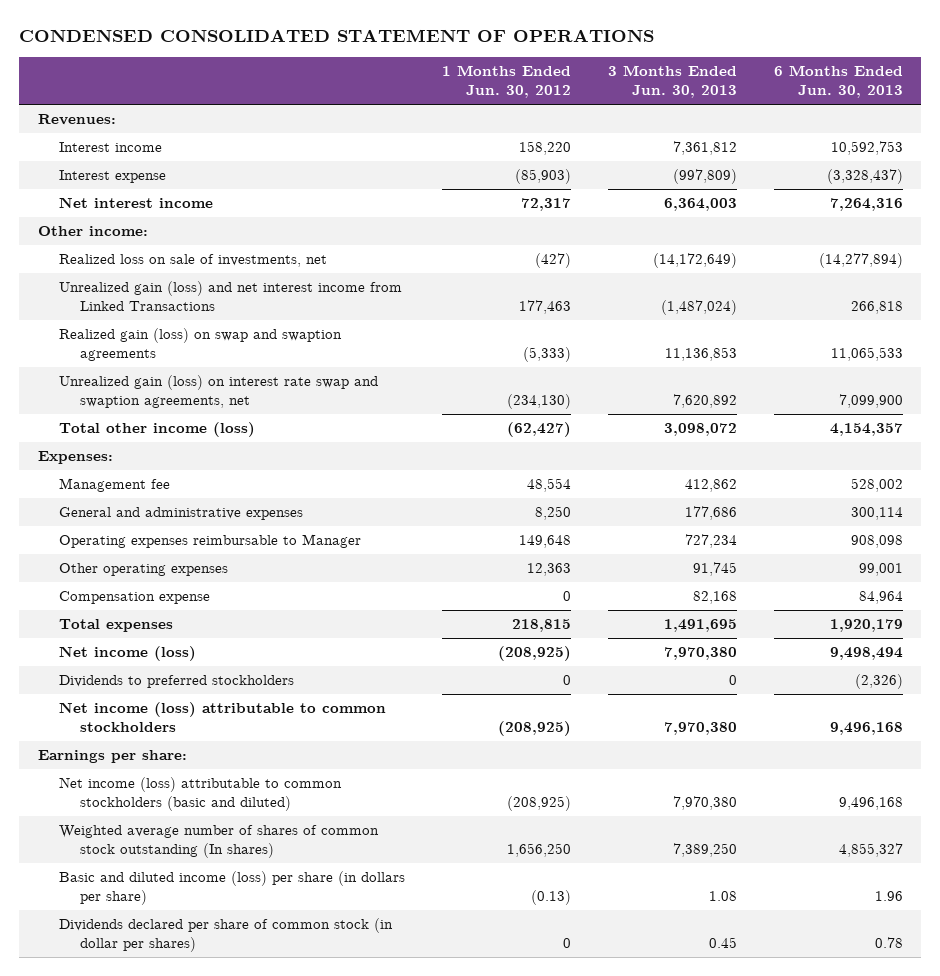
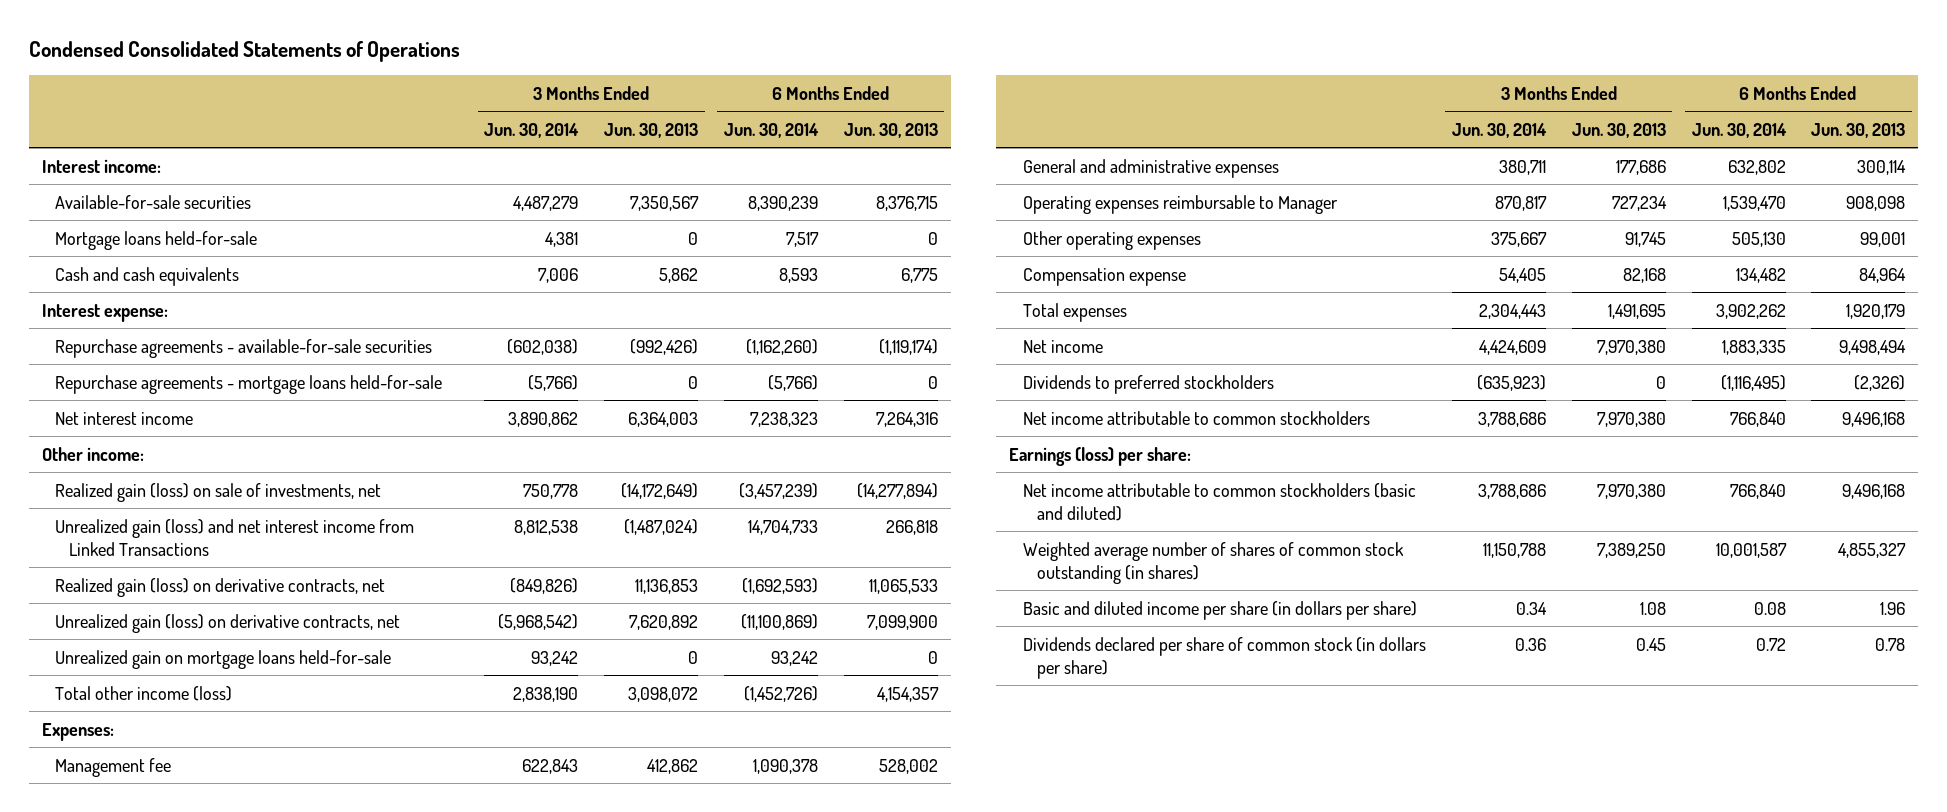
- CONDENSED CONSOLIDATED STATEMENT OF OPERATIONS
+ Condensed Consolidated Statements of Operations
- | 1 Months Ended Jun. 30, 2012 | 3 Months Ended Jun. 30, 2013 | 6 Months Ended Jun. 30, 2013
+ | 3 Months Ended Jun. 30, 2014 | 3 Months Ended Jun. 30, 2013 | 6 Months Ended Jun. 30, 2014 | 6 Months Ended Jun. 30, 2013
- Revenues:
- Interest income | 158,220 | 7,361,812 | 10,592,753
- Interest expense | (85,903) | (997,809) | (3,328,437)
+ Interest income:
+ Available-for-sale securities | 4,487,279 | 7,350,567 | 8,390,239 | 8,376,715
+ Mortgage loans held-for-sale | 4,381 | 0 | 7,517 | 0
+ Cash and cash equivalents | 7,006 | 5,862 | 8,593 | 6,775
+ Interest expense:
+ Repurchase agreements - available-for-sale securities | (602,038) | (992,426) | (1,162,260) | (1,119,174)
+ Repurchase agreements - mortgage loans held-for-sale | (5,766) | 0 | (5,766) | 0
- Realized loss on sale of investments, net | (427) | (14,172,649) | (14,277,894)
+ Realized gain (loss) on sale of investments, net | 750,778 | (14,172,649) | (3,457,239) | (14,277,894)
- Realized gain (loss) on swap and swaption agreements | (5,333) | 11,136,853 | 11,065,533
- Unrealized gain (loss) on interest rate swap and swaption agreements, net | (234,130) | 7,620,892 | 7,099,900
+ Realized gain (loss) on derivative contracts, net | (849,826) | 11,136,853 | (1,692,593) | 11,065,533
+ Unrealized gain (loss) on derivative contracts, net | (5,968,542) | 7,620,892 | (11,100,869) | 7,099,900
+ Unrealized gain on mortgage loans held-for-sale | 93,242 | 0 | 93,242 | 0
- Net income (loss) | (208,925) | 7,970,380 | 9,498,494
+ Net income | 4,424,609 | 7,970,380 | 1,883,335 | 9,498,494
- Net income (loss) attributable to common stockholders | (208,925) | 7,970,380 | 9,496,168
- Earnings per share:
- Net income (loss) attributable to common stockholders (basic and diluted) | (208,925) | 7,970,380 | 9,496,168
- Weighted average number of shares of common stock outstanding (In shares) | 1,656,250 | 7,389,250 | 4,855,327
- Basic and diluted income (loss) per share (in dollars per share) | (0.13) | 1.08 | 1.96
- Dividends declared per share of common stock (in dollar per shares) | 0 | 0.45 | 0.78
+ Net income attributable to common stockholders | 3,788,686 | 7,970,380 | 766,840 | 9,496,168
+ Earnings (loss) per share:
+ Net income attributable to common stockholders (basic and diluted) | 3,788,686 | 7,970,380 | 766,840 | 9,496,168
+ Weighted average number of shares of common stock outstanding (in shares) | 11,150,788 | 7,389,250 | 10,001,587 | 4,855,327
+ Basic and diluted income per share (in dollars per share) | 0.34 | 1.08 | 0.08 | 1.96
+ Dividends declared per share of common stock (in dollars per share) | 0.36 | 0.45 | 0.72 | 0.78

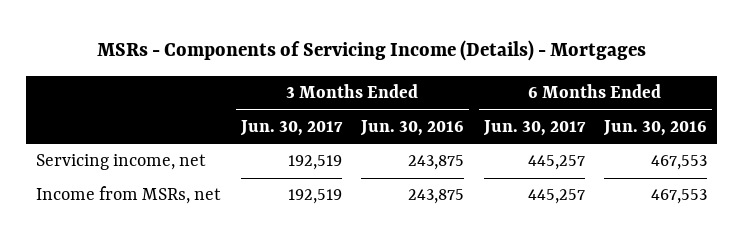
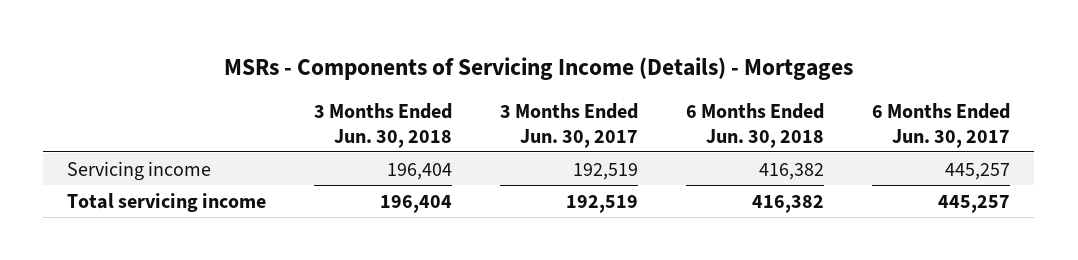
- | 3 Months Ended Jun. 30, 2017 | 3 Months Ended Jun. 30, 2016 | 6 Months Ended Jun. 30, 2017 | 6 Months Ended Jun. 30, 2016
+ | 3 Months Ended Jun. 30, 2018 | 3 Months Ended Jun. 30, 2017 | 6 Months Ended Jun. 30, 2018 | 6 Months Ended Jun. 30, 2017
- Servicing income, net | 192,519 | 243,875 | 445,257 | 467,553
- Income from MSRs, net | 192,519 | 243,875 | 445,257 | 467,553
+ Servicing income | 196,404 | 192,519 | 416,382 | 445,257
+ Total servicing income | 196,404 | 192,519 | 416,382 | 445,257

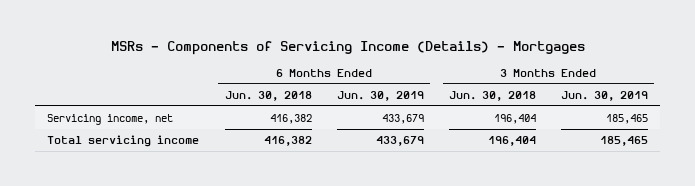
- | 3 Months Ended Jun. 30, 2018 | 3 Months Ended Jun. 30, 2017 | 6 Months Ended Jun. 30, 2018 | 6 Months Ended Jun. 30, 2017
+ | 6 Months Ended Jun. 30, 2018 | 6 Months Ended Jun. 30, 2019 | 3 Months Ended Jun. 30, 2018 | 3 Months Ended Jun. 30, 2019
- Servicing income | 196,404 | 192,519 | 416,382 | 445,257
+ Servicing income, net | 416,382 | 433,679 | 196,404 | 185,465

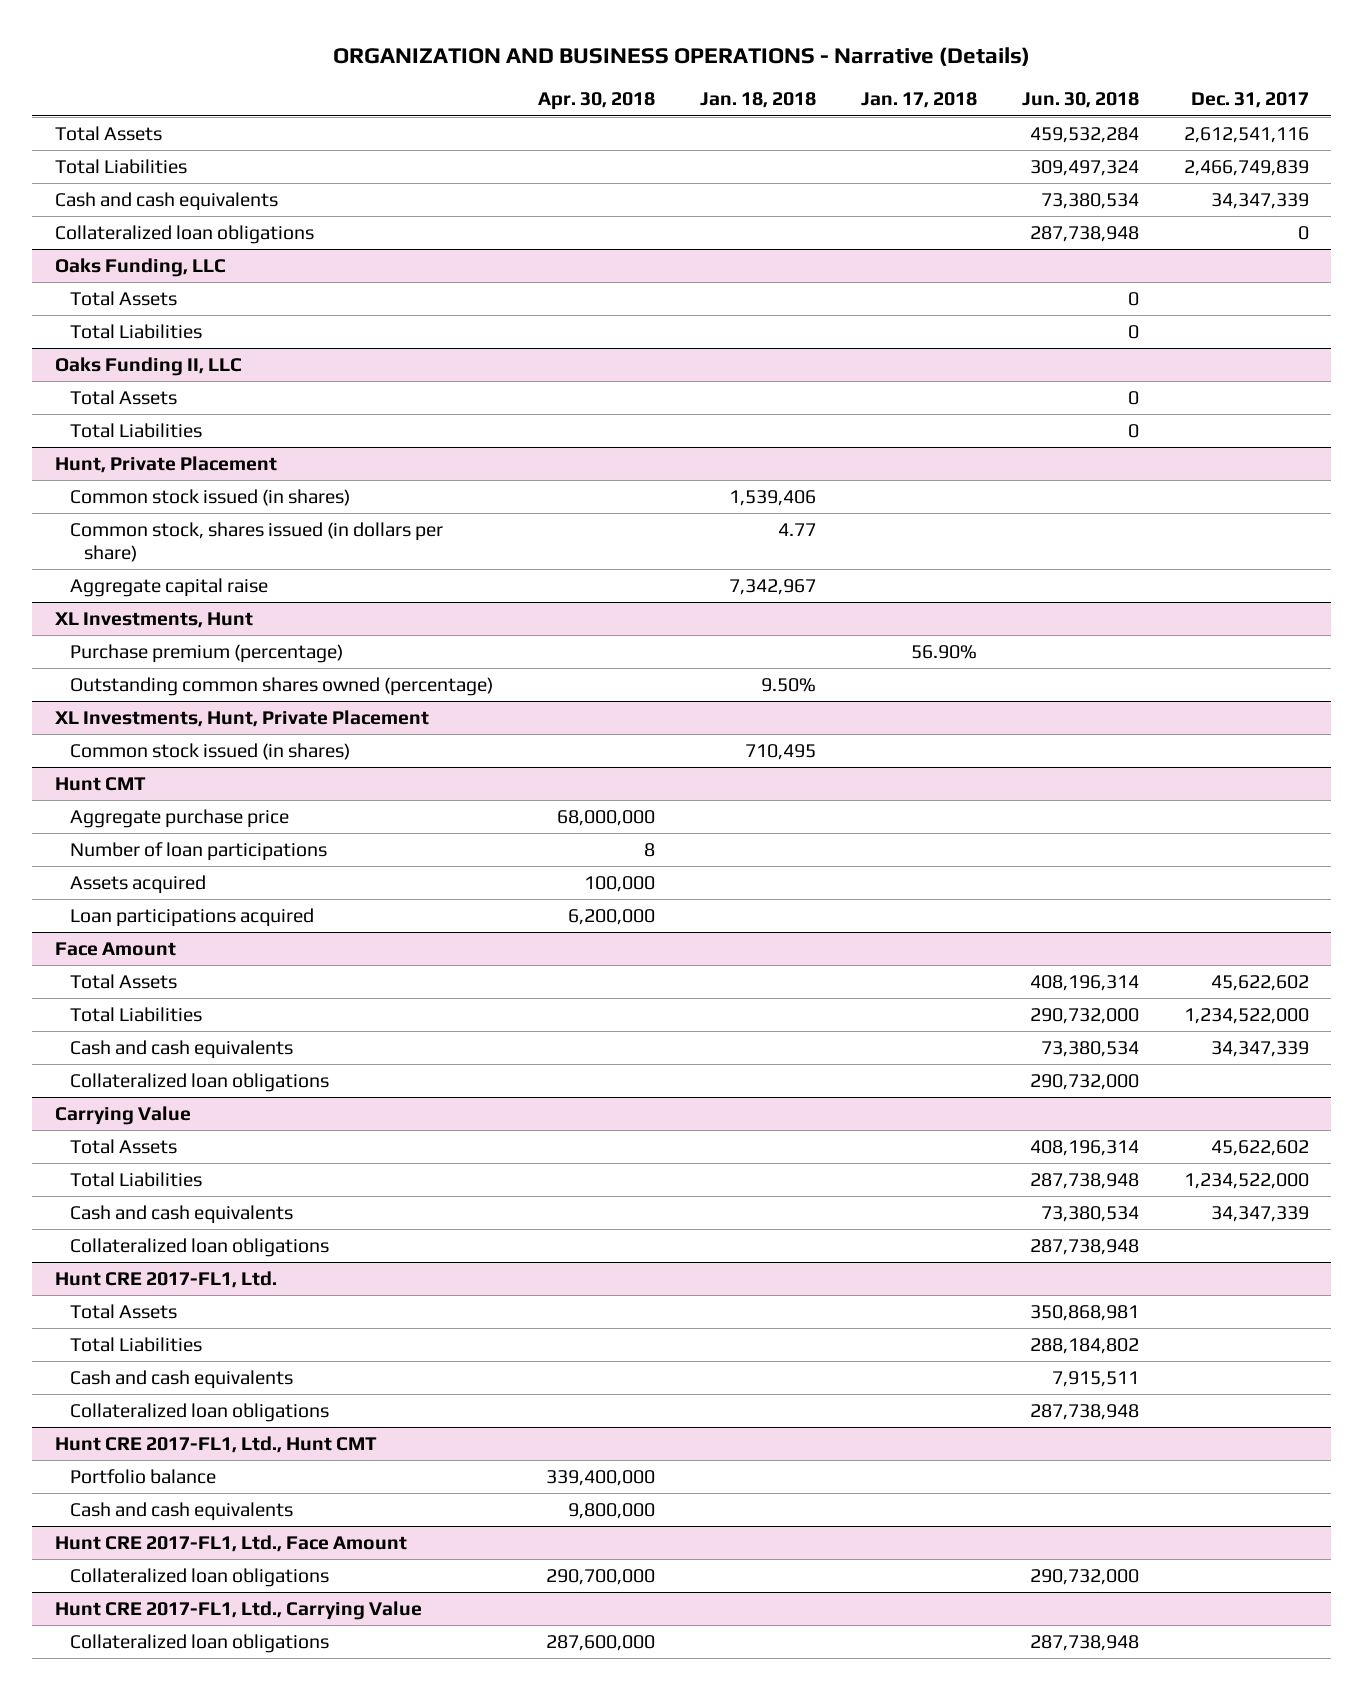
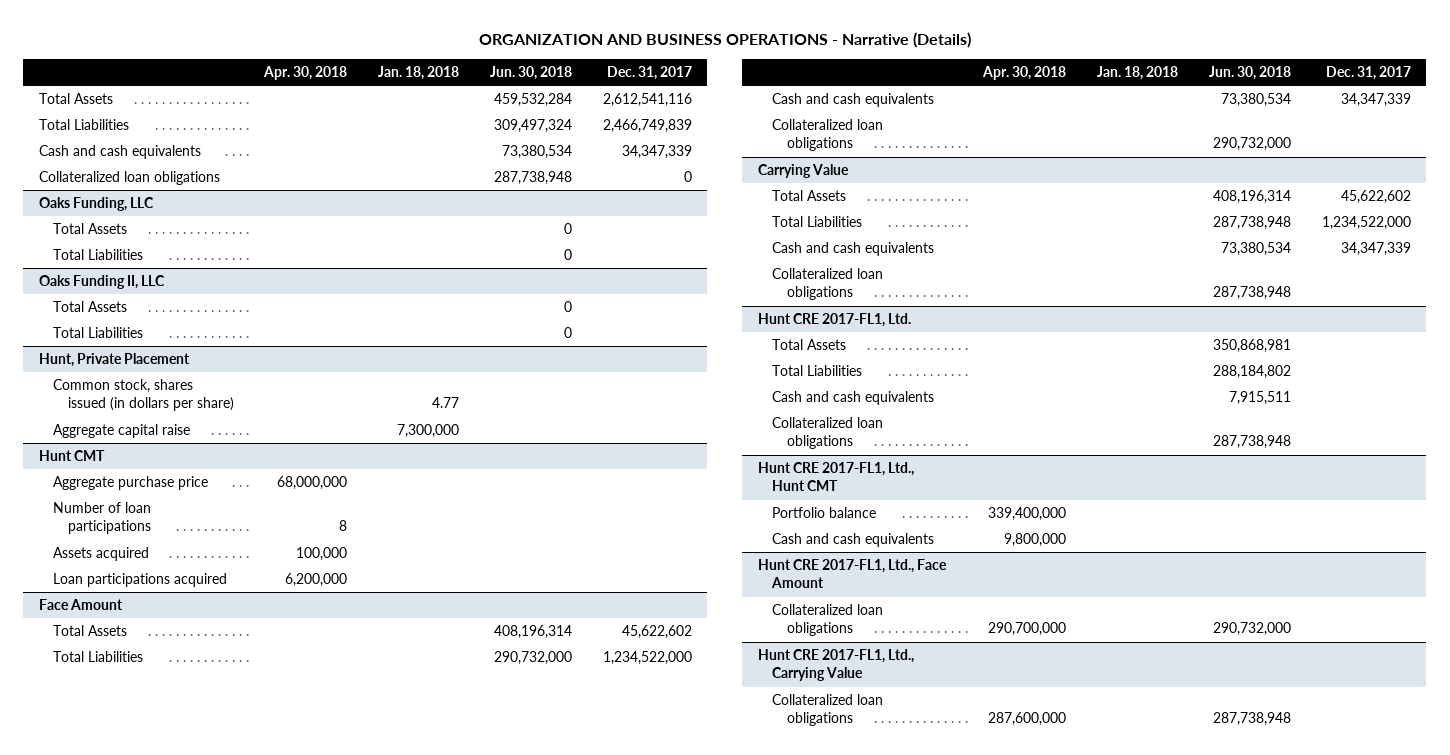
- | Apr. 30, 2018 | Jan. 18, 2018 | Jan. 17, 2018 | Jun. 30, 2018 | Dec. 31, 2017
+ | Apr. 30, 2018 | Jan. 18, 2018 | Jun. 30, 2018 | Dec. 31, 2017
@ Hunt, Private Placement
- Common stock issued (in shares) | | 1,539,406 | | |
- Aggregate capital raise | | 7,342,967 | | |
- XL Investments, Hunt
- Purchase premium (percentage) | | | 56.90% | |
- Outstanding common shares owned (percentage) | | 9.50% | | |
- XL Investments, Hunt, Private Placement
- Common stock issued (in shares) | | 710,495 | | |
@ Hunt, Private Placement
+ Aggregate capital raise | | 7,300,000 | |

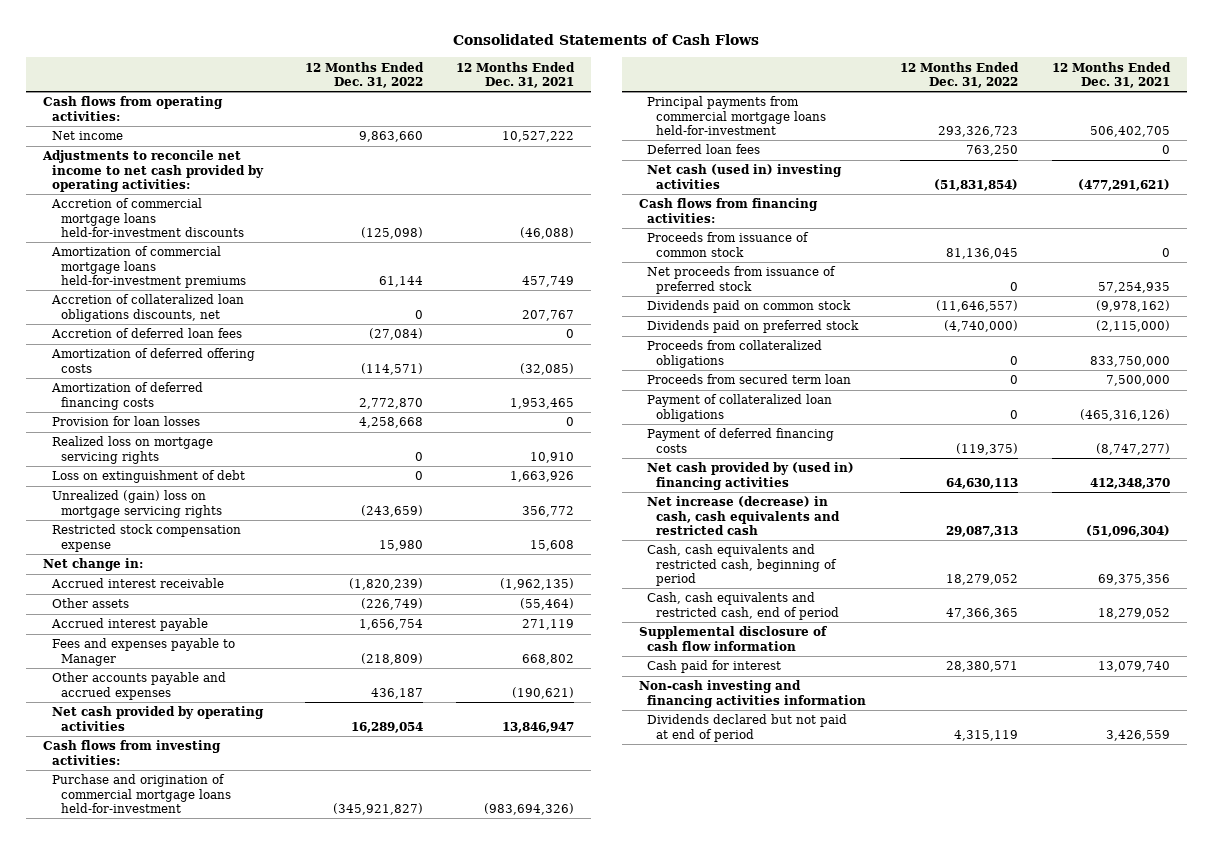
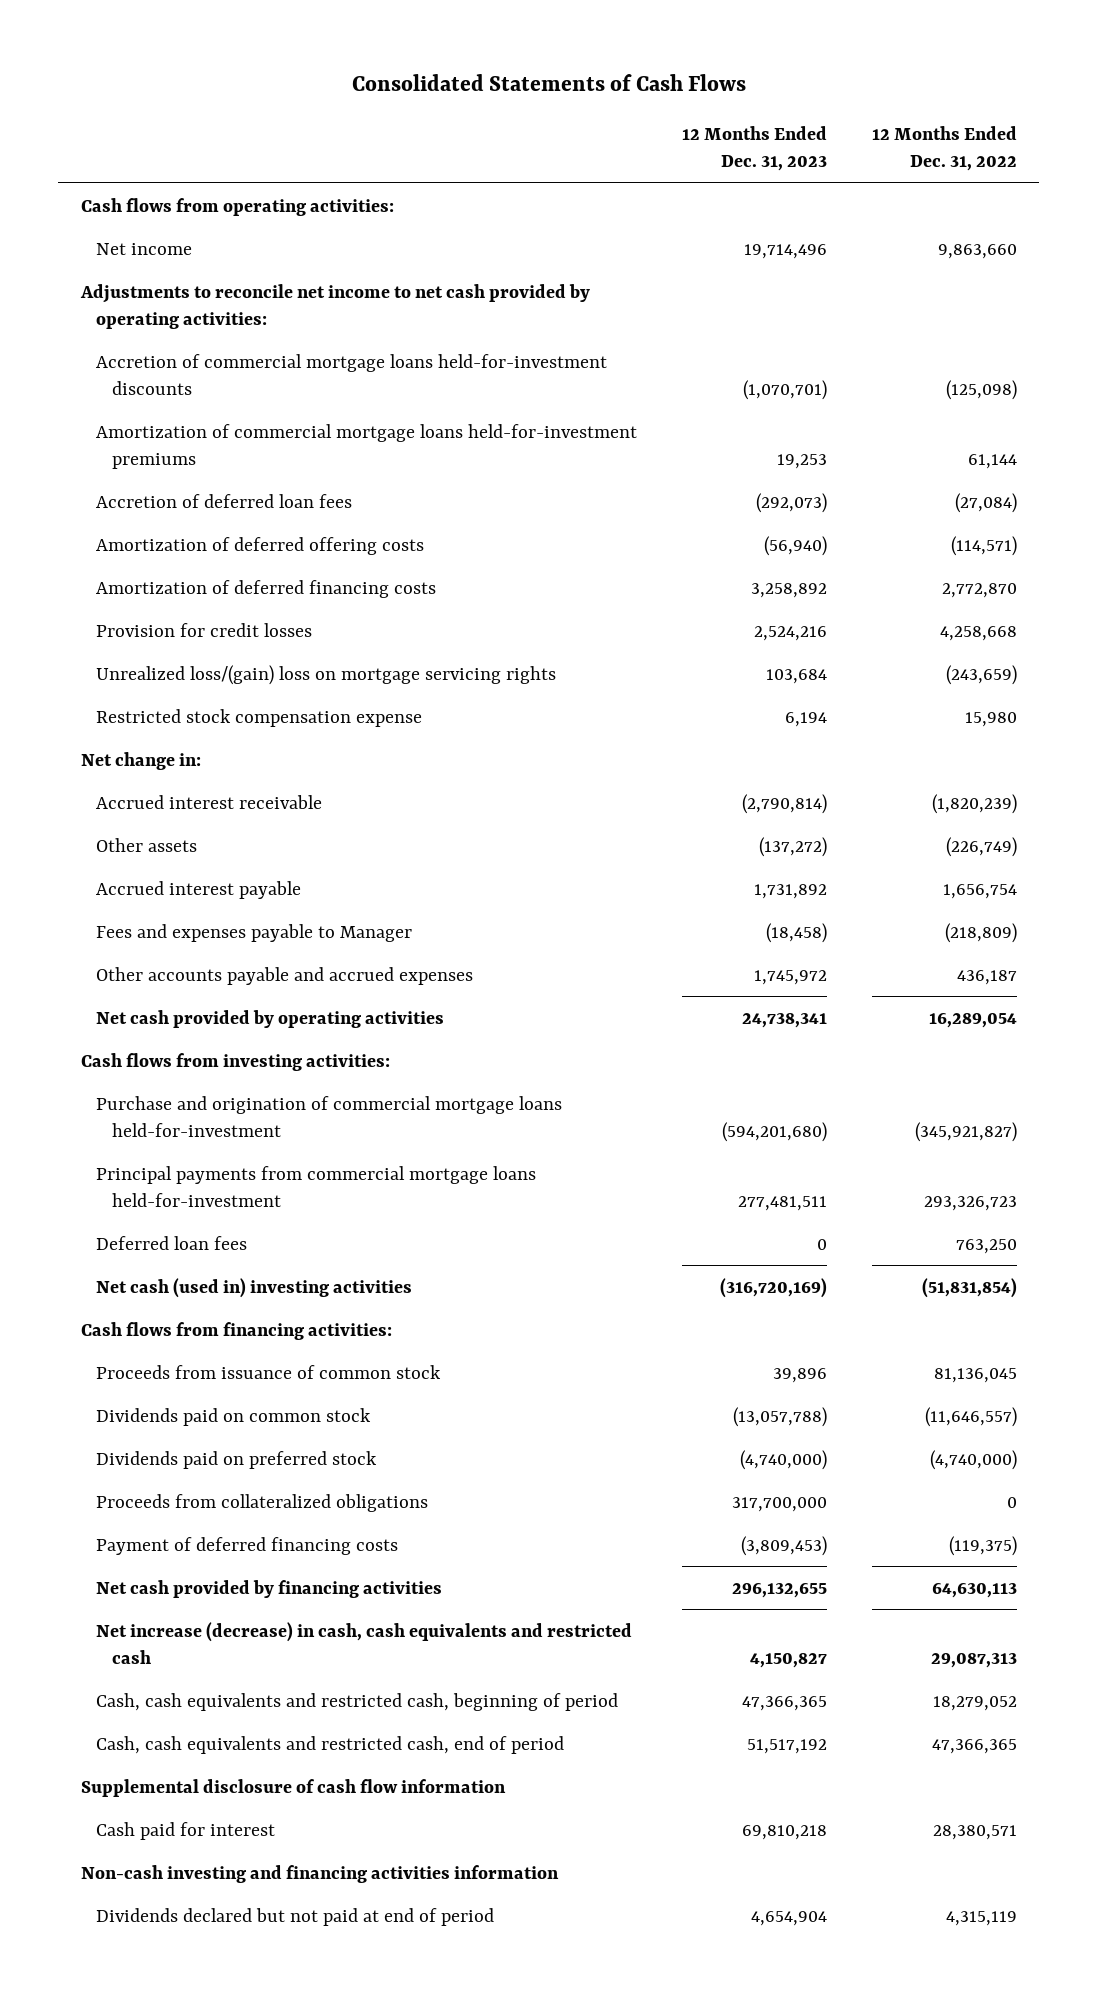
- | 12 Months Ended Dec. 31, 2022 | 12 Months Ended Dec. 31, 2021
+ | 12 Months Ended Dec. 31, 2023 | 12 Months Ended Dec. 31, 2022
- Accretion of collateralized loan obligations discounts, net | 0 | 207,767
- Provision for loan losses | 4,258,668 | 0
- Realized loss on mortgage servicing rights | 0 | 10,910
- Loss on extinguishment of debt | 0 | 1,663,926
- Unrealized (gain) loss on mortgage servicing rights | (243,659) | 356,772
+ Provision for credit losses | 2,524,216 | 4,258,668
+ Unrealized loss/(gain) loss on mortgage servicing rights | 103,684 | (243,659)
- Net proceeds from issuance of preferred stock | 0 | 57,254,935
- Proceeds from secured term loan | 0 | 7,500,000
- Payment of collateralized loan obligations | 0 | (465,316,126)
- Net cash provided by (used in) financing activities | 64,630,113 | 412,348,370
+ Net cash provided by financing activities | 296,132,655 | 64,630,113

